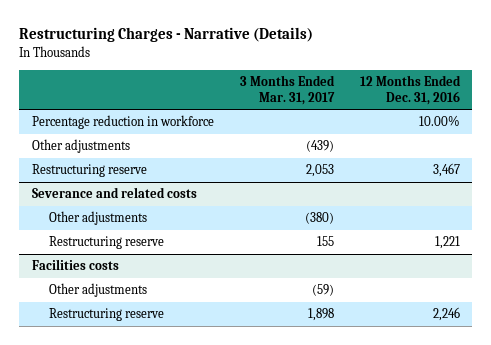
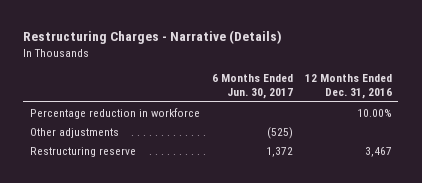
- | 3 Months Ended Mar. 31, 2017 | 12 Months Ended Dec. 31, 2016
+ | 6 Months Ended Jun. 30, 2017 | 12 Months Ended Dec. 31, 2016
- Severance and related costs
- Other adjustments | (380) |
- Restructuring reserve | 155 | 1,221
- Facilities costs
- Other adjustments | (59) |
- Restructuring reserve | 1,898 | 2,246

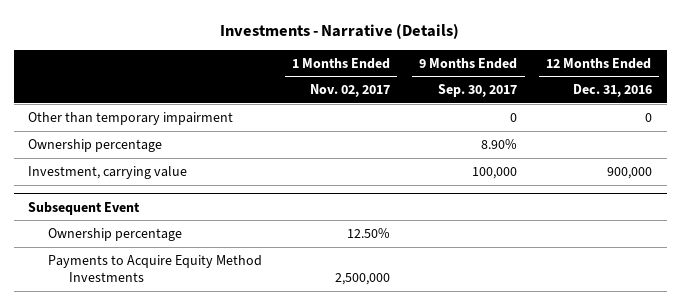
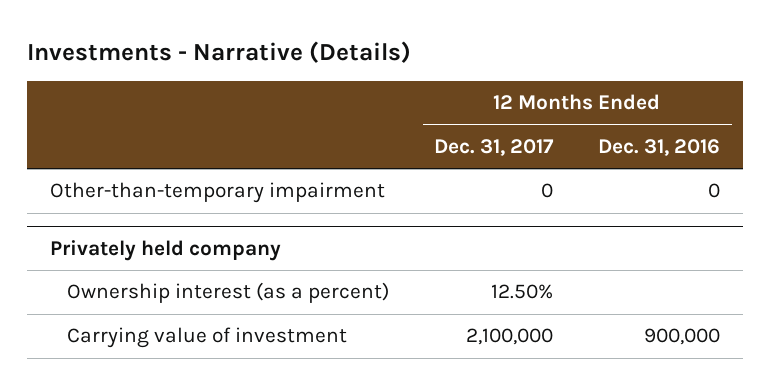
- | 1 Months Ended Nov. 02, 2017 | 9 Months Ended Sep. 30, 2017 | 12 Months Ended Dec. 31, 2016
+ | 12 Months Ended Dec. 31, 2017 | 12 Months Ended Dec. 31, 2016
- Other than temporary impairment | | 0 | 0
- Ownership percentage | | 8.90% |
- Investment, carrying value | | 100,000 | 900,000
- Subsequent Event
- Ownership percentage | 12.50% | |
- Payments to Acquire Equity Method Investments | 2,500,000 | |
+ Other-than-temporary impairment | 0 | 0
+ Privately held company
+ Ownership interest (as a percent) | 12.50% |
+ Carrying value of investment | 2,100,000 | 900,000

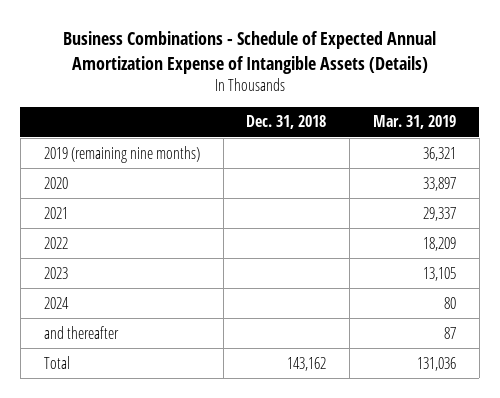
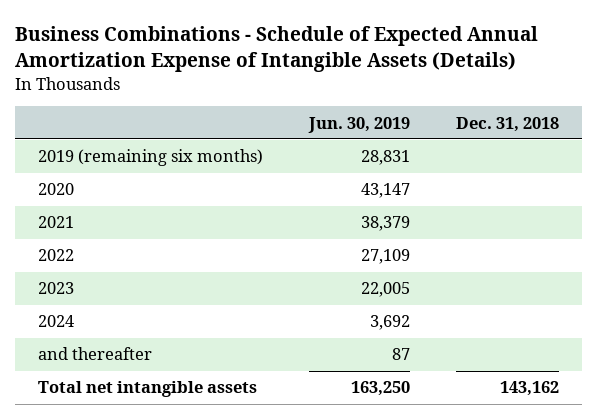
- | Dec. 31, 2018 | Mar. 31, 2019
+ | Jun. 30, 2019 | Dec. 31, 2018
- 2019 (remaining nine months) | | 36,321
+ 2019 (remaining six months) | 28,831 |
- Total | 143,162 | 131,036
+ Total net intangible assets | 163,250 | 143,162

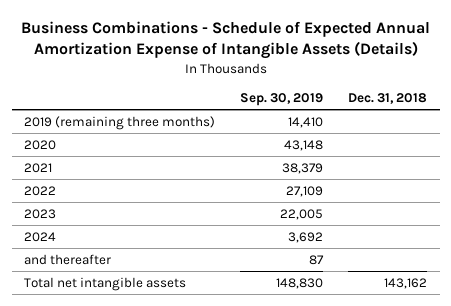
- | Jun. 30, 2019 | Dec. 31, 2018
+ | Sep. 30, 2019 | Dec. 31, 2018
- 2019 (remaining six months) | 28,831 |
+ 2019 (remaining three months) | 14,410 |

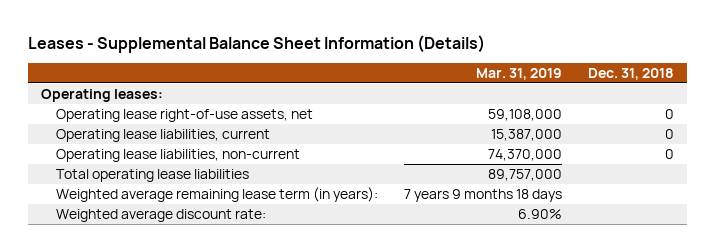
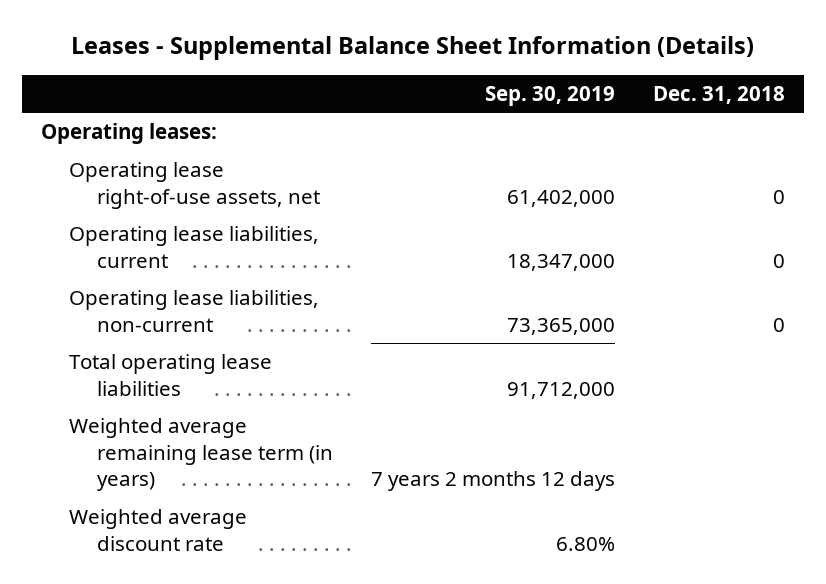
- | Mar. 31, 2019 | Dec. 31, 2018
+ | Sep. 30, 2019 | Dec. 31, 2018
- Weighted average remaining lease term (in years): | 7 years 9 months 18 days |
- Weighted average discount rate: | 6.90% |
+ Weighted average remaining lease term (in years) | 7 years 2 months 12 days |
+ Weighted average discount rate | 6.80% |

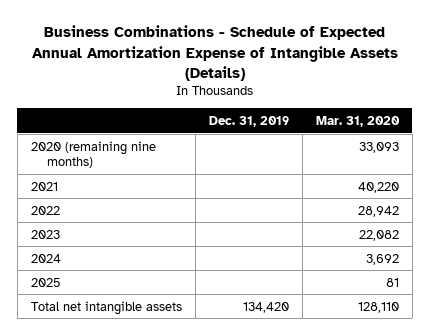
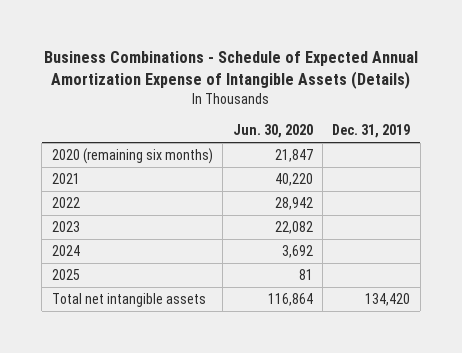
- | Dec. 31, 2019 | Mar. 31, 2020
+ | Jun. 30, 2020 | Dec. 31, 2019
- 2020 (remaining nine months) | | 33,093
+ 2020 (remaining six months) | 21,847 |

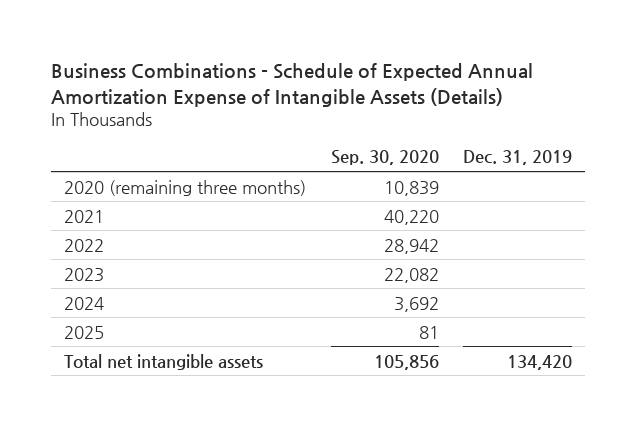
- | Jun. 30, 2020 | Dec. 31, 2019
+ | Sep. 30, 2020 | Dec. 31, 2019
- 2020 (remaining six months) | 21,847 |
+ 2020 (remaining three months) | 10,839 |

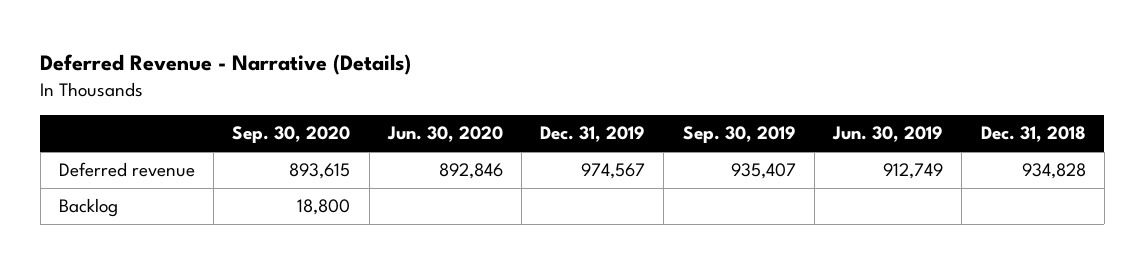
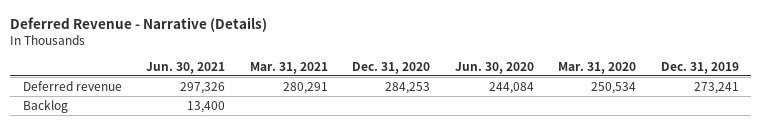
- | Sep. 30, 2020 | Jun. 30, 2020 | Dec. 31, 2019 | Sep. 30, 2019 | Jun. 30, 2019 | Dec. 31, 2018
+ | Jun. 30, 2021 | Mar. 31, 2021 | Dec. 31, 2020 | Jun. 30, 2020 | Mar. 31, 2020 | Dec. 31, 2019
- Deferred revenue | 893,615 | 892,846 | 974,567 | 935,407 | 912,749 | 934,828
+ Deferred revenue | 297,326 | 280,291 | 284,253 | 244,084 | 250,534 | 273,241

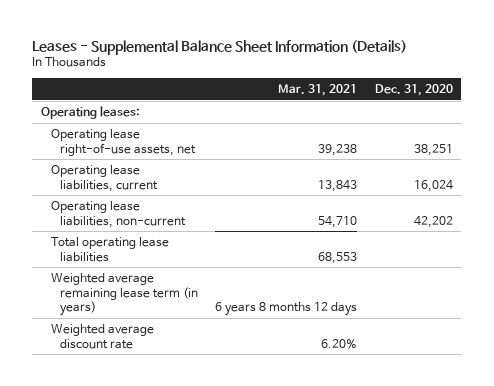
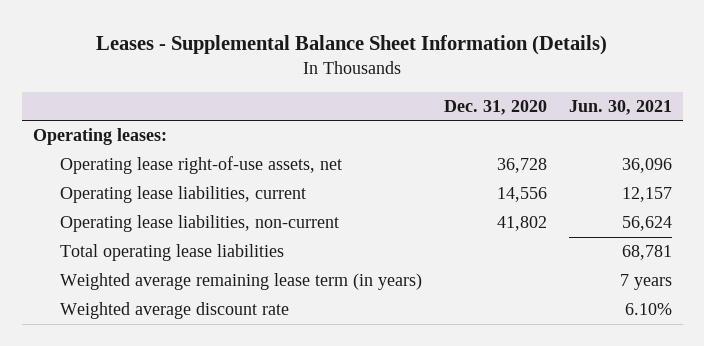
- | Mar. 31, 2021 | Dec. 31, 2020
+ | Dec. 31, 2020 | Jun. 30, 2021
- Operating lease right-of-use assets, net | 39,238 | 38,251
- Operating lease liabilities, current | 13,843 | 16,024
- Operating lease liabilities, non-current | 54,710 | 42,202
+ Operating lease right-of-use assets, net | 36,728 | 36,096
+ Operating lease liabilities, current | 14,556 | 12,157
+ Operating lease liabilities, non-current | 41,802 | 56,624

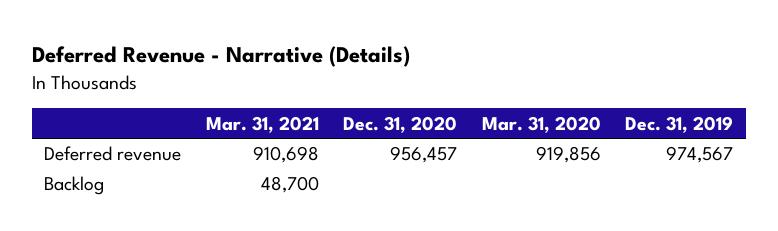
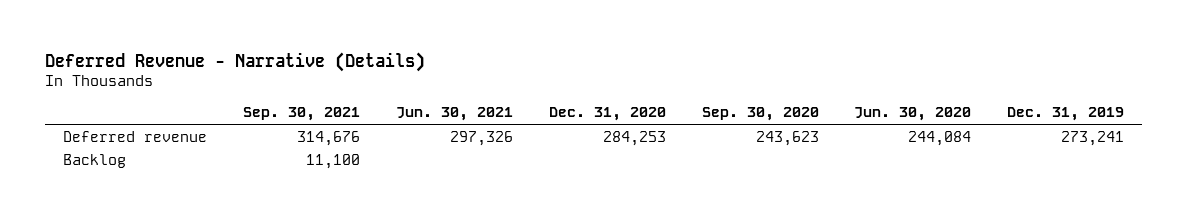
- | Mar. 31, 2021 | Dec. 31, 2020 | Mar. 31, 2020 | Dec. 31, 2019
+ | Sep. 30, 2021 | Jun. 30, 2021 | Dec. 31, 2020 | Sep. 30, 2020 | Jun. 30, 2020 | Dec. 31, 2019
- Deferred revenue | 910,698 | 956,457 | 919,856 | 974,567
+ Deferred revenue | 314,676 | 297,326 | 284,253 | 243,623 | 244,084 | 273,241

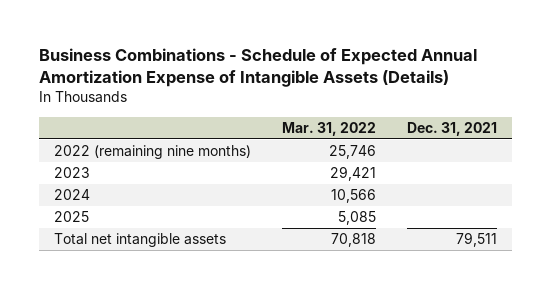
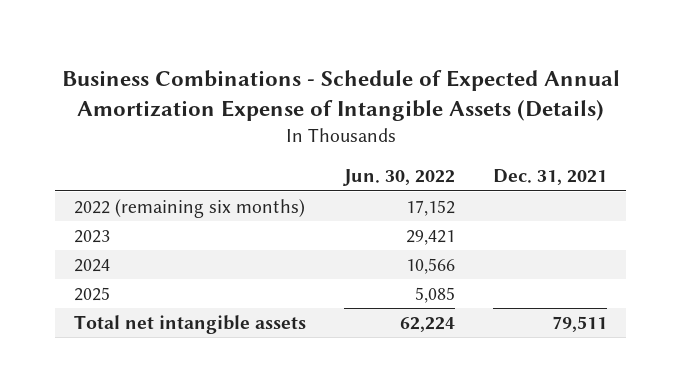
- | Mar. 31, 2022 | Dec. 31, 2021
+ | Jun. 30, 2022 | Dec. 31, 2021
- 2022 (remaining nine months) | 25,746 |
+ 2022 (remaining six months) | 17,152 |

